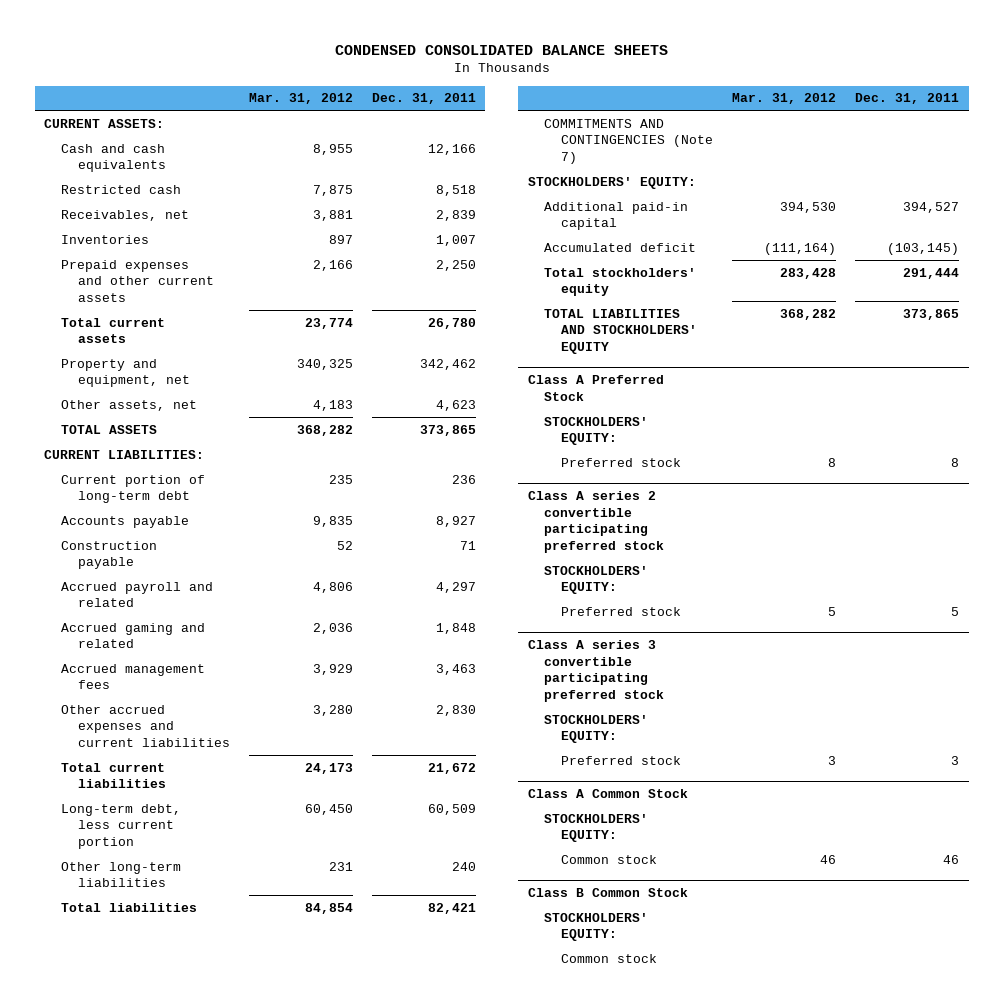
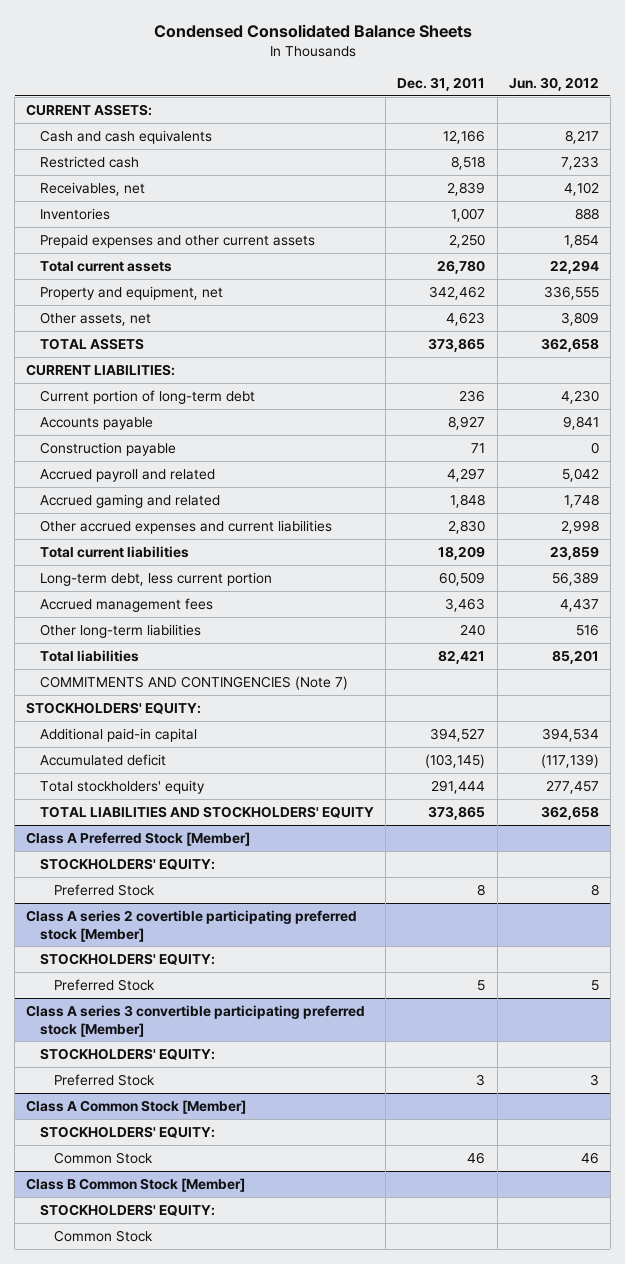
- CONDENSED CONSOLIDATED BALANCE SHEETS
+ Condensed Consolidated Balance Sheets
- | Mar. 31, 2012 | Dec. 31, 2011
+ | Dec. 31, 2011 | Jun. 30, 2012
- Total current liabilities | 24,173 | 21,672
+ Total current liabilities | 18,209 | 23,859
moved down: Accrued management fees | 3,463 | 4,437
- Class A Preferred Stock
+ Class A Preferred Stock [Member]
- Preferred stock | 8 | 8
- Class A series 2 convertible participating preferred stock
+ Preferred Stock | 8 | 8
+ Class A series 2 covertible participating preferred stock [Member]
- Preferred stock | 5 | 5
- Class A series 3 convertible participating preferred stock
+ Preferred Stock | 5 | 5
+ Class A series 3 convertible participating preferred stock [Member]
- Preferred stock | 3 | 3
- Class A Common Stock
+ Preferred Stock | 3 | 3
+ Class A Common Stock [Member]
- Common stock | 46 | 46
- Class B Common Stock
+ Common Stock | 46 | 46
+ Class B Common Stock [Member]
- Common stock
+ Common Stock

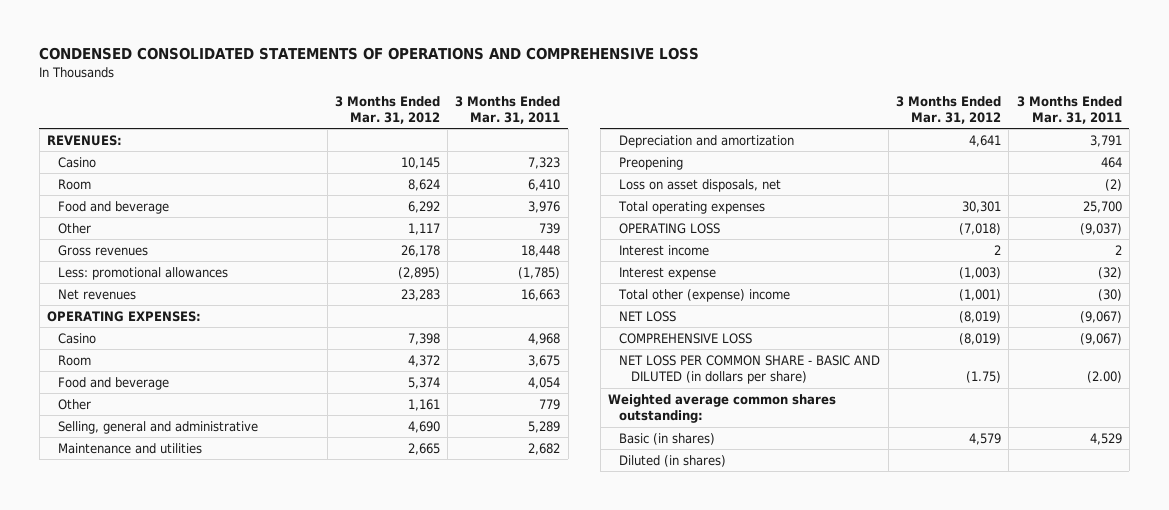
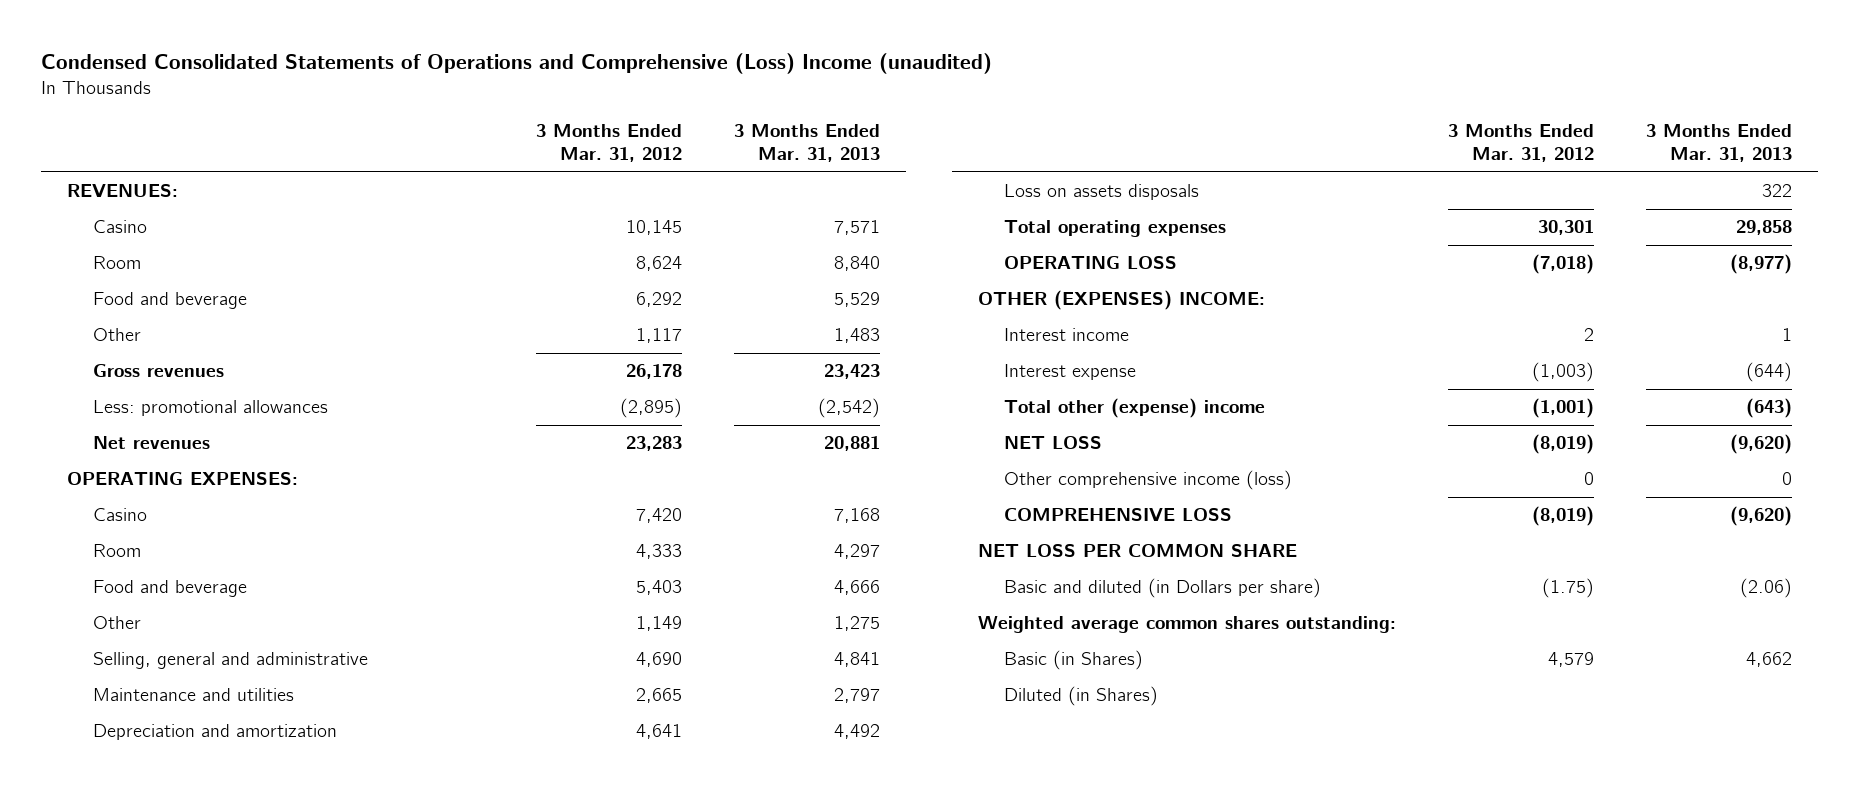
- CONDENSED CONSOLIDATED STATEMENTS OF OPERATIONS AND COMPREHENSIVE LOSS
+ Condensed Consolidated Statements of Operations and Comprehensive (Loss) Income (unaudited)
- | 3 Months Ended Mar. 31, 2012 | 3 Months Ended Mar. 31, 2011
+ | 3 Months Ended Mar. 31, 2012 | 3 Months Ended Mar. 31, 2013
- Casino | 7,398 | 4,968
- Room | 4,372 | 3,675
- Food and beverage | 5,374 | 4,054
- Other | 1,161 | 779
+ Casino | 7,420 | 7,168
+ Room | 4,333 | 4,297
+ Food and beverage | 5,403 | 4,666
+ Other | 1,149 | 1,275
- Preopening | | 464
- Loss on asset disposals, net | | (2)
+ Loss on assets disposals | | 322
+ OTHER (EXPENSES) INCOME:
+ Other comprehensive income (loss) | 0 | 0
- NET LOSS PER COMMON SHARE - BASIC AND DILUTED (in dollars per share) | (1.75) | (2.00)
+ NET LOSS PER COMMON SHARE
+ Basic and diluted (in Dollars per share) | (1.75) | (2.06)
- Basic (in shares) | 4,579 | 4,529
- Diluted (in shares)
+ Basic (in Shares) | 4,579 | 4,662
+ Diluted (in Shares)

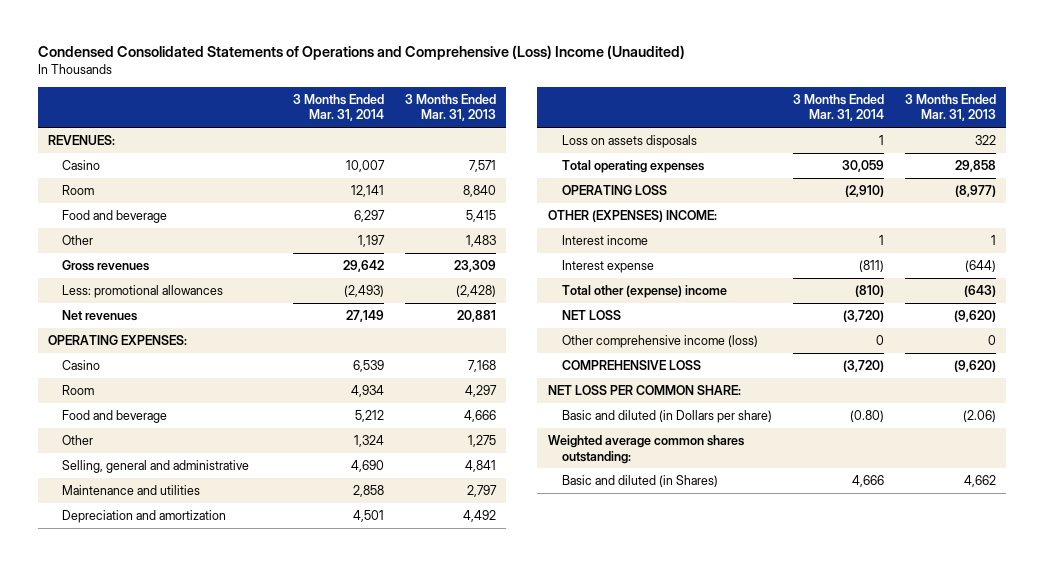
- Condensed Consolidated Statements of Operations and Comprehensive (Loss) Income (unaudited)
+ Condensed Consolidated Statements of Operations and Comprehensive (Loss) Income (Unaudited)
- | 3 Months Ended Mar. 31, 2012 | 3 Months Ended Mar. 31, 2013
+ | 3 Months Ended Mar. 31, 2014 | 3 Months Ended Mar. 31, 2013
- Food and beverage | 6,292 | 5,529
+ Food and beverage | 6,297 | 5,415
- Gross revenues | 26,178 | 23,423
- Less: promotional allowances | (2,895) | (2,542)
+ Gross revenues | 29,642 | 23,309
+ Less: promotional allowances | (2,493) | (2,428)
- NET LOSS PER COMMON SHARE
+ NET LOSS PER COMMON SHARE:
- Basic (in Shares) | 4,579 | 4,662
- Diluted (in Shares)
+ Basic and diluted (in Shares) | 4,666 | 4,662

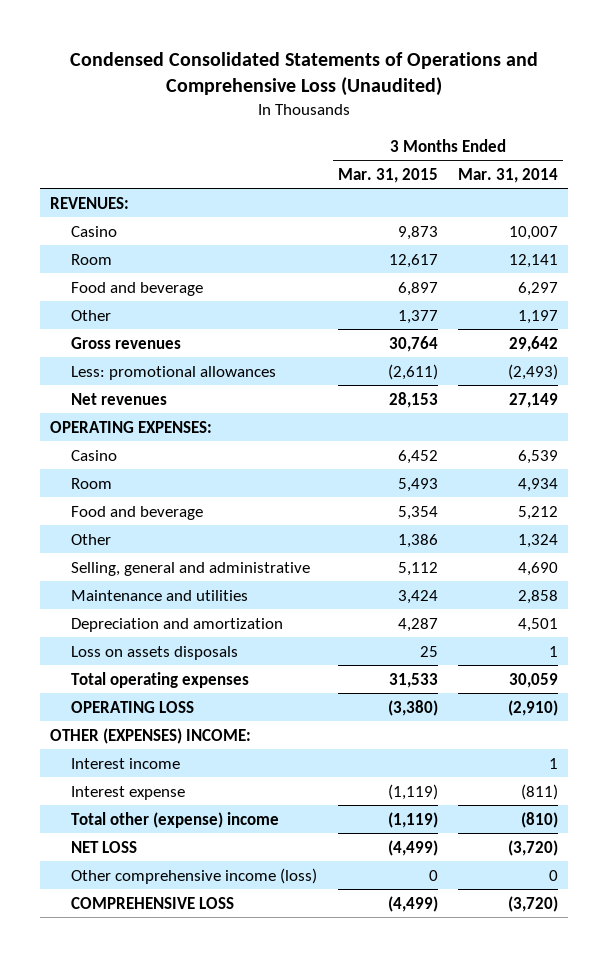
- Condensed Consolidated Statements of Operations and Comprehensive (Loss) Income (Unaudited)
+ Condensed Consolidated Statements of Operations and Comprehensive Loss (Unaudited)
- | 3 Months Ended Mar. 31, 2014 | 3 Months Ended Mar. 31, 2013
+ | 3 Months Ended Mar. 31, 2015 | 3 Months Ended Mar. 31, 2014
- NET LOSS PER COMMON SHARE:
- Basic and diluted (in Dollars per share) | (0.80) | (2.06)
- Weighted average common shares outstanding:
- Basic and diluted (in Shares) | 4,666 | 4,662

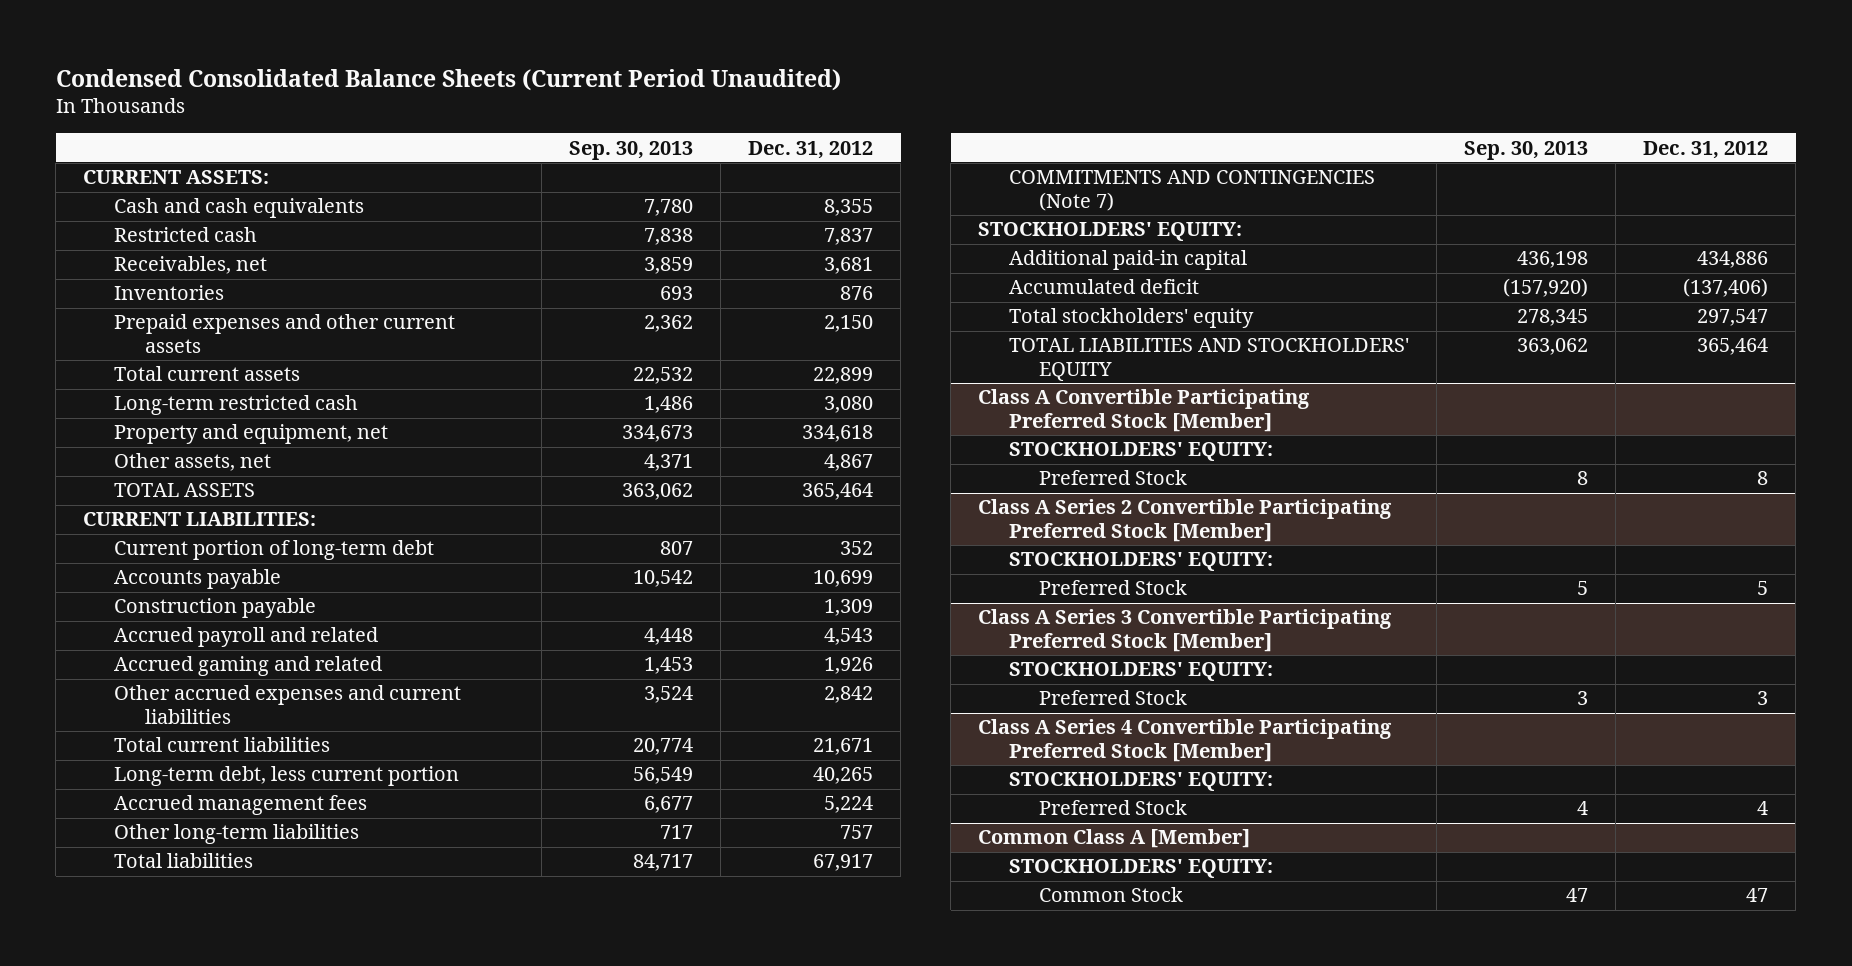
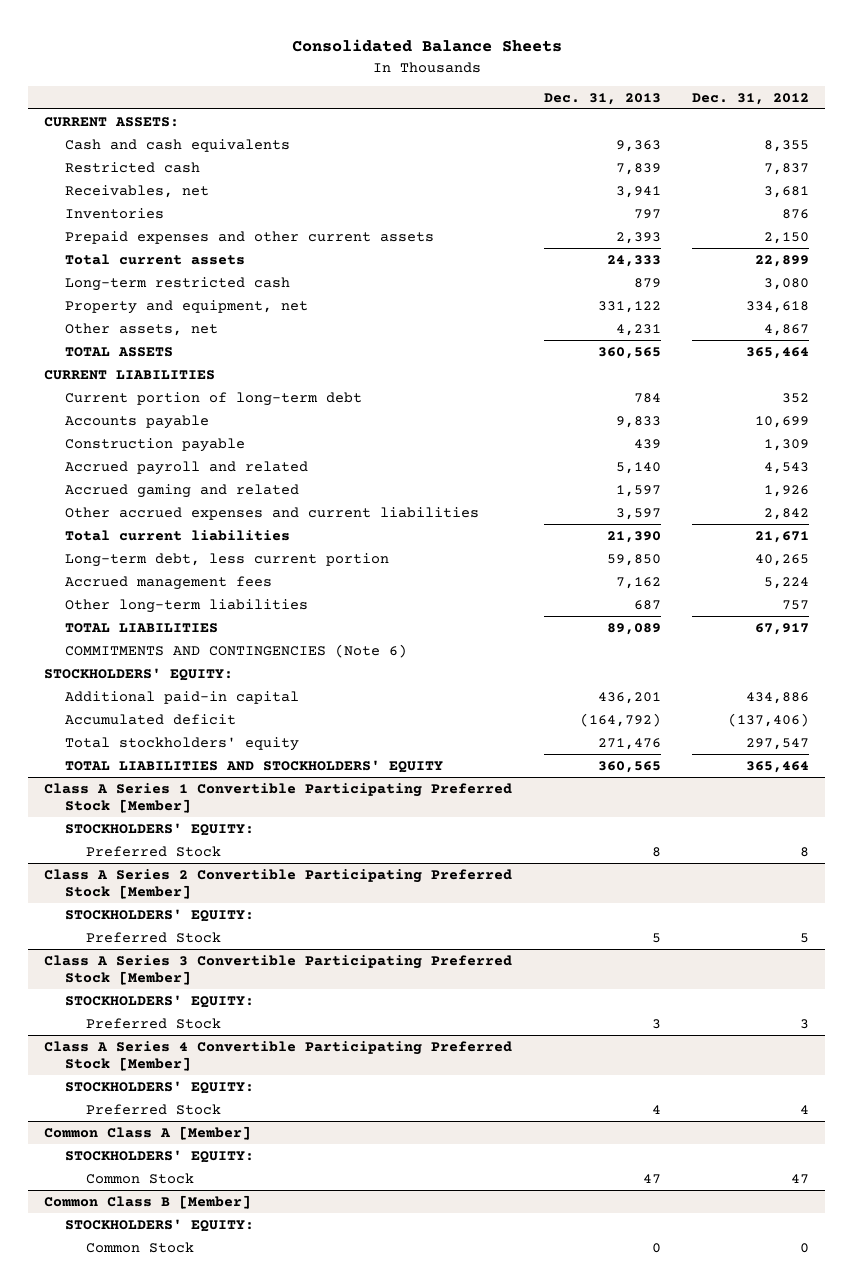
- Condensed Consolidated Balance Sheets (Current Period Unaudited)
+ Consolidated Balance Sheets
- | Sep. 30, 2013 | Dec. 31, 2012
+ | Dec. 31, 2013 | Dec. 31, 2012
- CURRENT LIABILITIES:
+ CURRENT LIABILITIES
- Total liabilities | 84,717 | 67,917
- COMMITMENTS AND CONTINGENCIES (Note 7)
+ TOTAL LIABILITIES | 89,089 | 67,917
+ COMMITMENTS AND CONTINGENCIES (Note 6)
- Class A Convertible Participating Preferred Stock [Member]
+ Class A Series 1 Convertible Participating Preferred Stock [Member]
+ Common Class B [Member]
+ STOCKHOLDERS' EQUITY:
+ Common Stock | 0 | 0

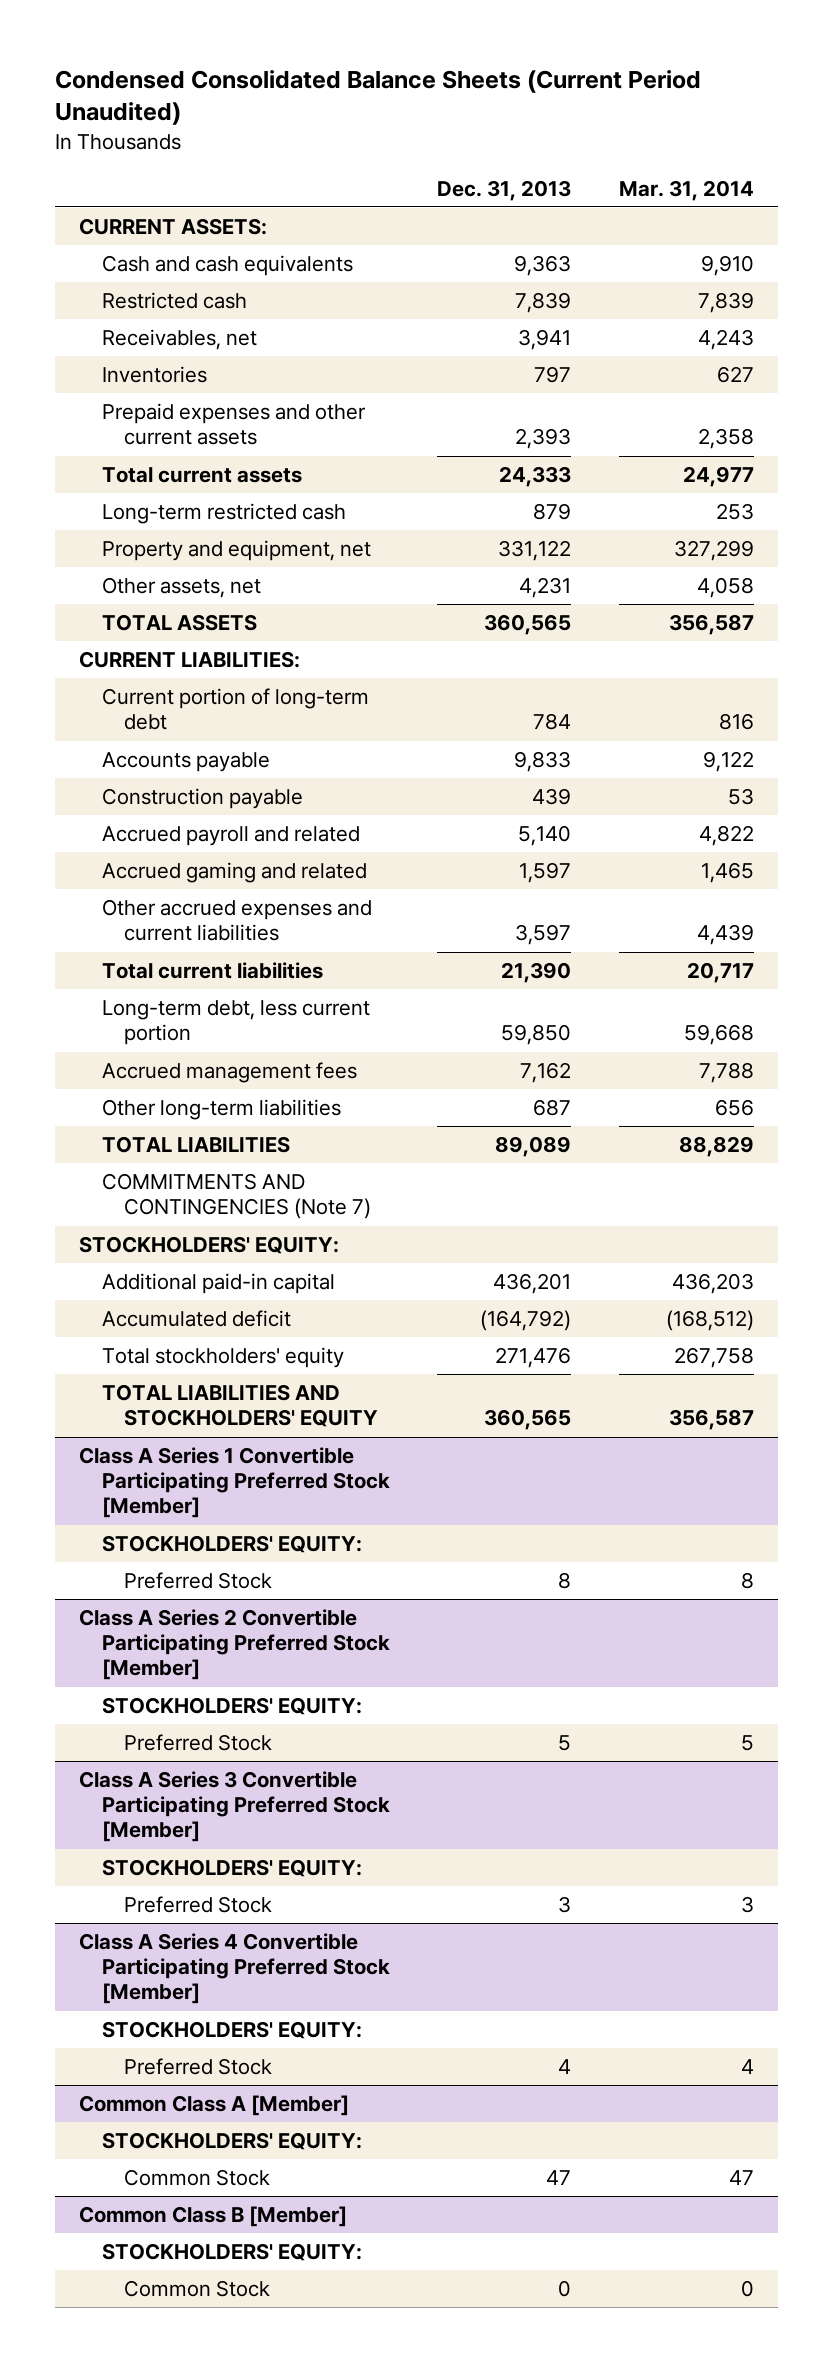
- Consolidated Balance Sheets
+ Condensed Consolidated Balance Sheets (Current Period Unaudited)
- | Dec. 31, 2013 | Dec. 31, 2012
+ | Dec. 31, 2013 | Mar. 31, 2014
- CURRENT LIABILITIES
+ CURRENT LIABILITIES:
- COMMITMENTS AND CONTINGENCIES (Note 6)
+ COMMITMENTS AND CONTINGENCIES (Note 7)

